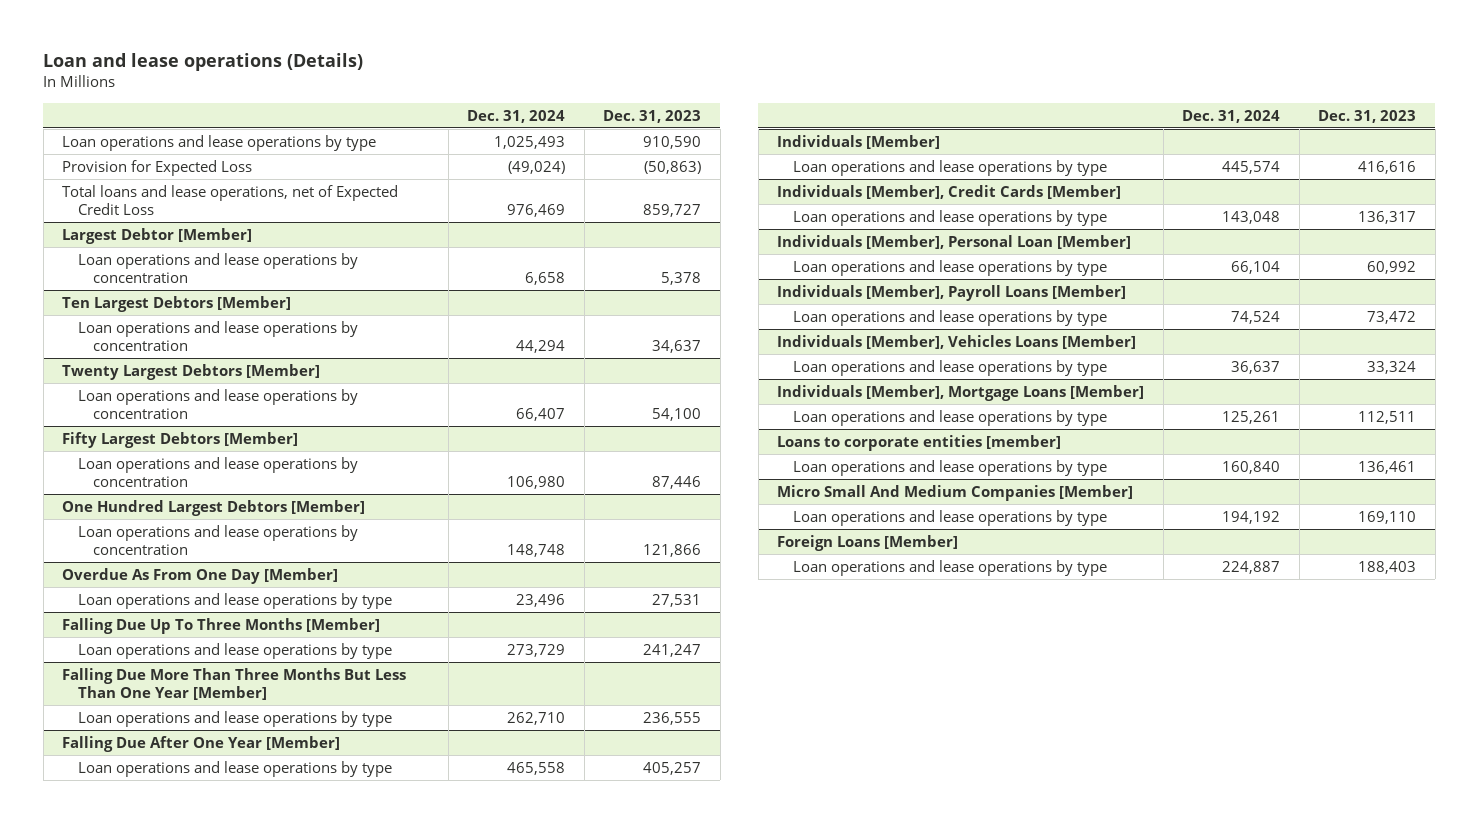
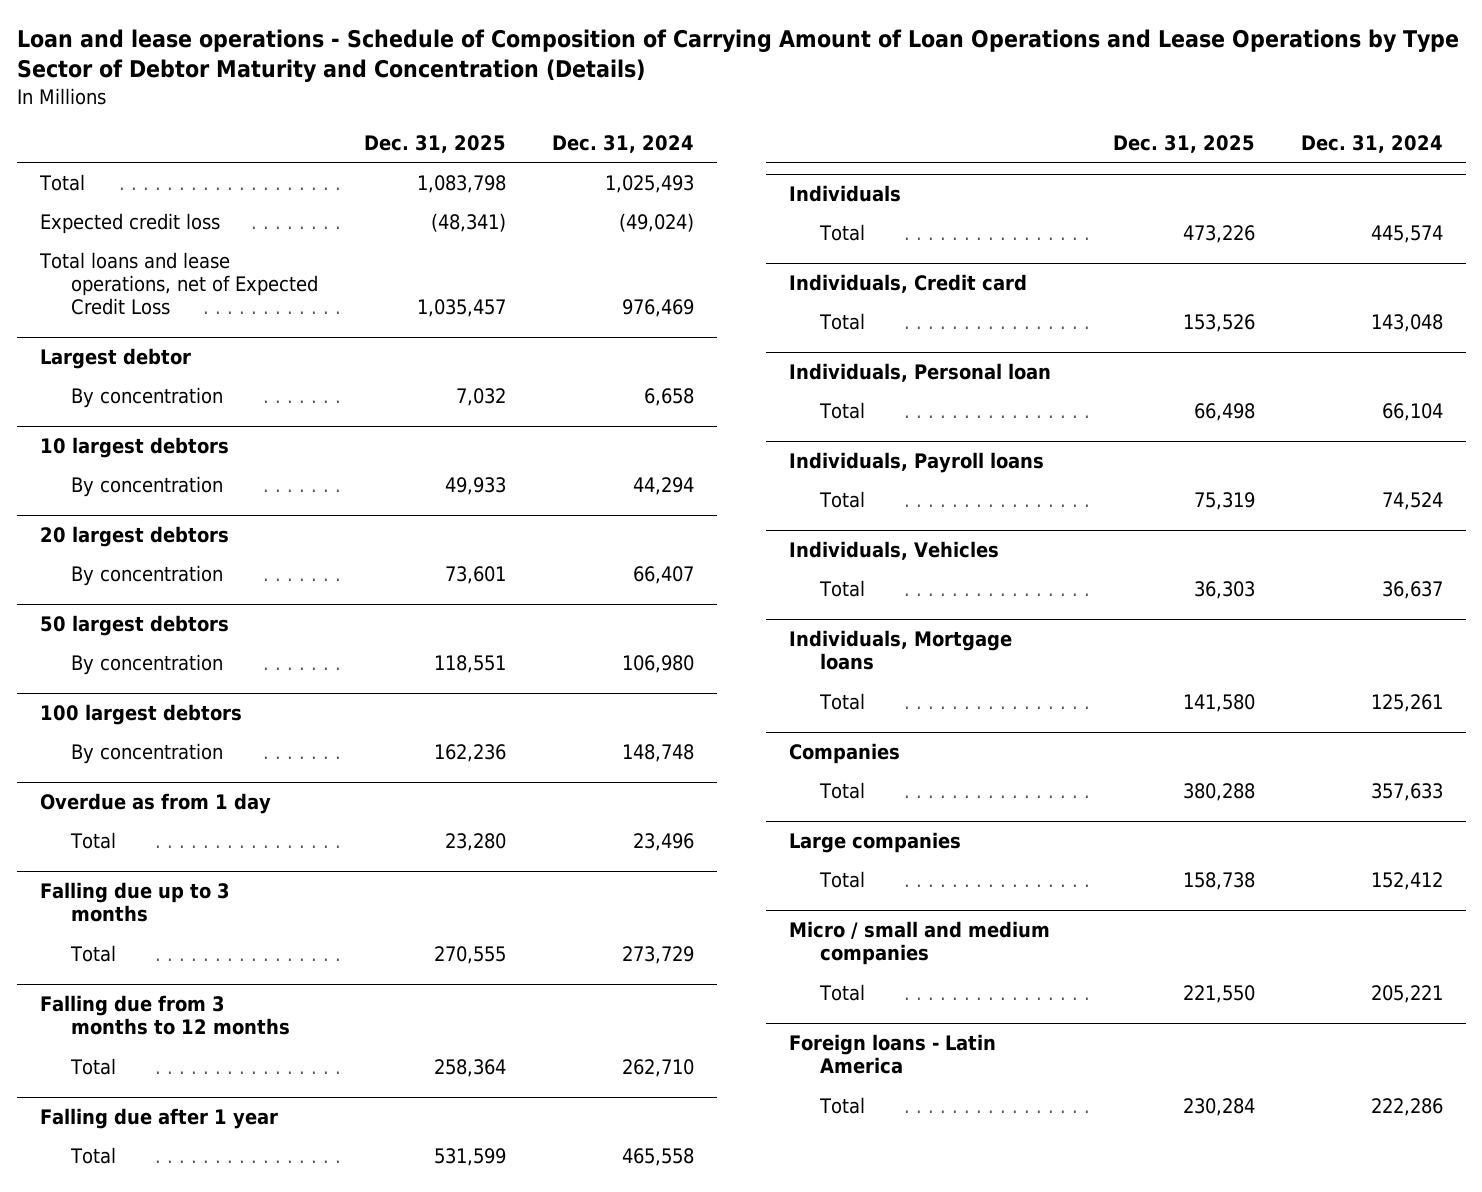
- Loan and lease operations (Details)
+ Loan and lease operations - Schedule of Composition of Carrying Amount of Loan Operations and Lease Operations by Type Sector of Debtor Maturity and Concentration (Details)
- | Dec. 31, 2024 | Dec. 31, 2023
+ | Dec. 31, 2025 | Dec. 31, 2024
- Loan operations and lease operations by type | 1,025,493 | 910,590
- Provision for Expected Loss | (49,024) | (50,863)
+ Total | 1,083,798 | 1,025,493
+ Expected credit loss | (48,341) | (49,024)
- Largest Debtor [Member]
- Loan operations and lease operations by concentration | 6,658 | 5,378
- Ten Largest Debtors [Member]
- Loan operations and lease operations by concentration | 44,294 | 34,637
- Twenty Largest Debtors [Member]
- Loan operations and lease operations by concentration | 66,407 | 54,100
- Fifty Largest Debtors [Member]
- Loan operations and lease operations by concentration | 106,980 | 87,446
- One Hundred Largest Debtors [Member]
- Loan operations and lease operations by concentration | 148,748 | 121,866
- Overdue As From One Day [Member]
- Loan operations and lease operations by type | 23,496 | 27,531
- Falling Due Up To Three Months [Member]
- Loan operations and lease operations by type | 273,729 | 241,247
- Falling Due More Than Three Months But Less Than One Year [Member]
- Loan operations and lease operations by type | 262,710 | 236,555
- Falling Due After One Year [Member]
- Loan operations and lease operations by type | 465,558 | 405,257
- Individuals [Member]
- Loan operations and lease operations by type | 445,574 | 416,616
- Individuals [Member], Credit Cards [Member]
- Loan operations and lease operations by type | 143,048 | 136,317
- Individuals [Member], Personal Loan [Member]
- Loan operations and lease operations by type | 66,104 | 60,992
- Individuals [Member], Payroll Loans [Member]
- Loan operations and lease operations by type | 74,524 | 73,472
- Individuals [Member], Vehicles Loans [Member]
- Loan operations and lease operations by type | 36,637 | 33,324
- Individuals [Member], Mortgage Loans [Member]
- Loan operations and lease operations by type | 125,261 | 112,511
- Loans to corporate entities [member]
- Loan operations and lease operations by type | 160,840 | 136,461
- Micro Small And Medium Companies [Member]
- Loan operations and lease operations by type | 194,192 | 169,110
- Foreign Loans [Member]
- Loan operations and lease operations by type | 224,887 | 188,403
+ Largest debtor
+ By concentration | 7,032 | 6,658
+ 10 largest debtors
+ By concentration | 49,933 | 44,294
+ 20 largest debtors
+ By concentration | 73,601 | 66,407
+ 50 largest debtors
+ By concentration | 118,551 | 106,980
+ 100 largest debtors
+ By concentration | 162,236 | 148,748
+ Overdue as from 1 day
+ Total | 23,280 | 23,496
+ Falling due up to 3 months
+ Total | 270,555 | 273,729
+ Falling due from 3 months to 12 months
+ Total | 258,364 | 262,710
+ Falling due after 1 year
+ Total | 531,599 | 465,558
+ Individuals
+ Total | 473,226 | 445,574
+ Individuals, Credit card
+ Total | 153,526 | 143,048
+ Individuals, Personal loan
+ Total | 66,498 | 66,104
+ Individuals, Payroll loans
+ Total | 75,319 | 74,524
+ Individuals, Vehicles
+ Total | 36,303 | 36,637
+ Individuals, Mortgage loans
+ Total | 141,580 | 125,261
+ Companies
+ Total | 380,288 | 357,633
+ Large companies
+ Total | 158,738 | 152,412
+ Micro / small and medium companies
+ Total | 221,550 | 205,221
+ Foreign loans - Latin America
+ Total | 230,284 | 222,286

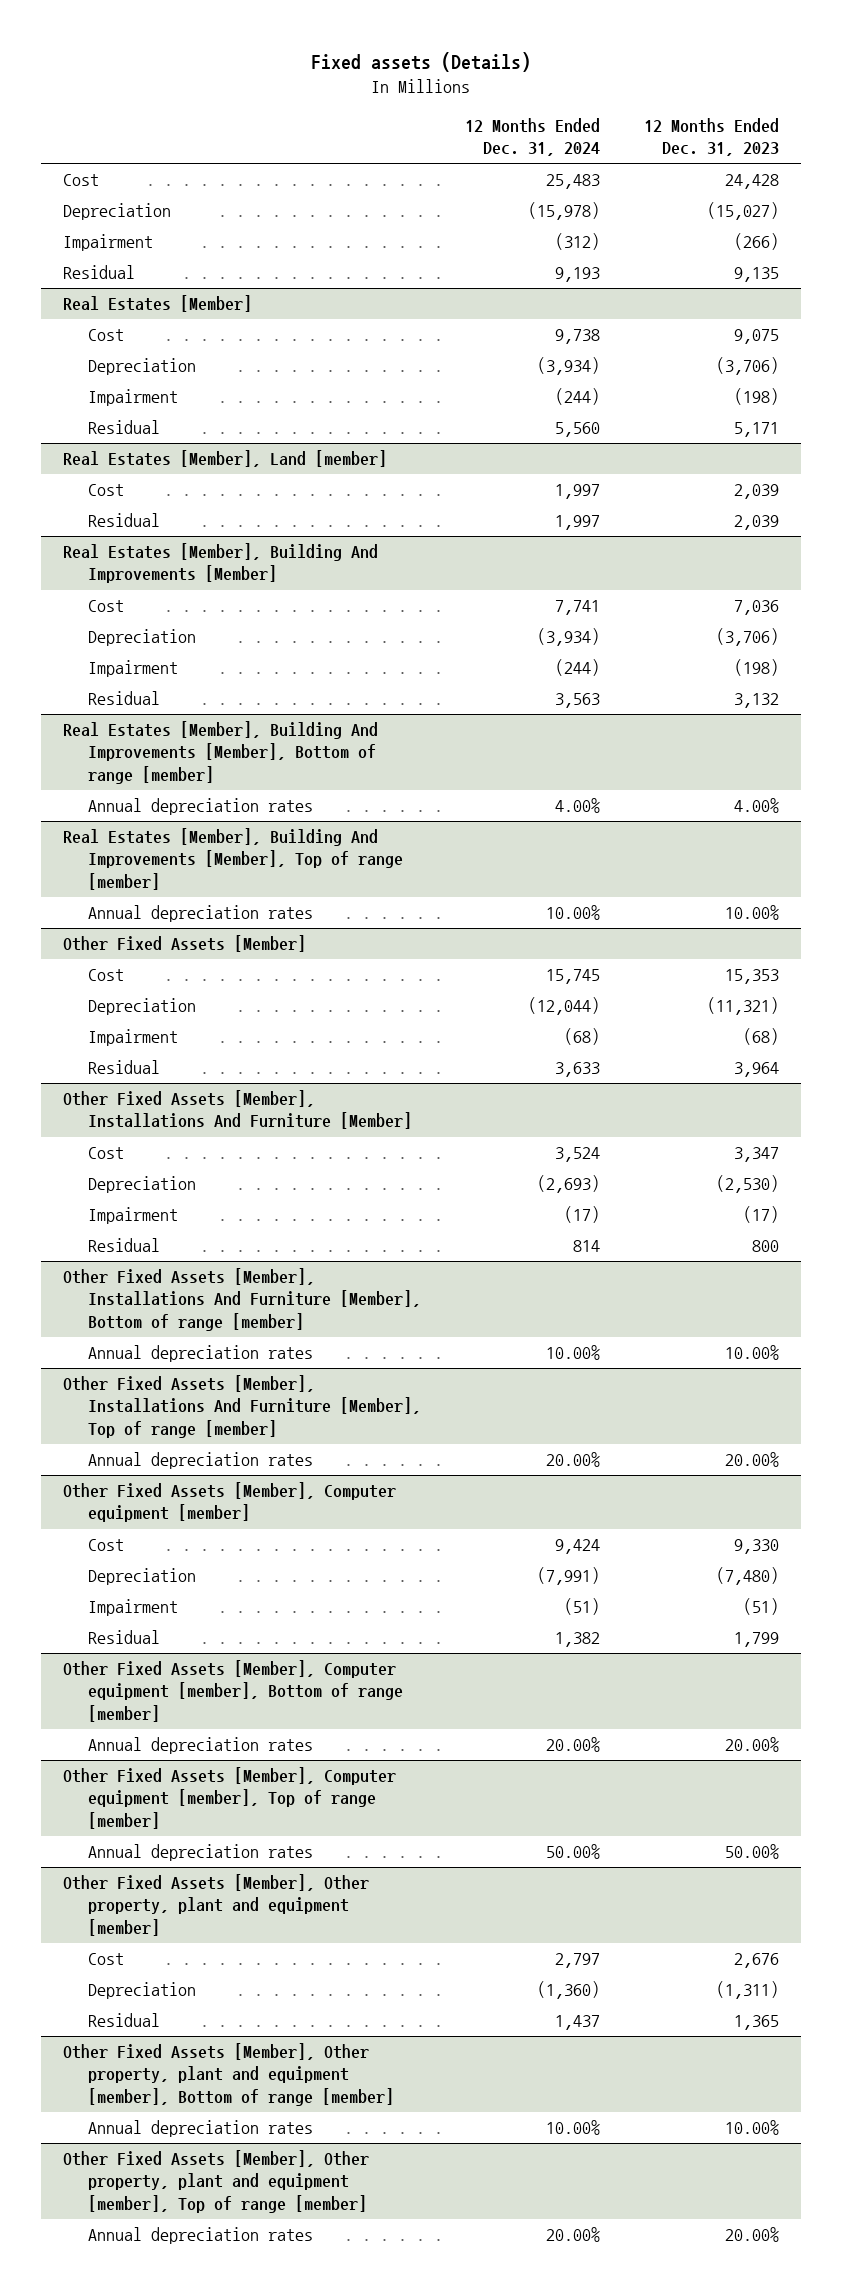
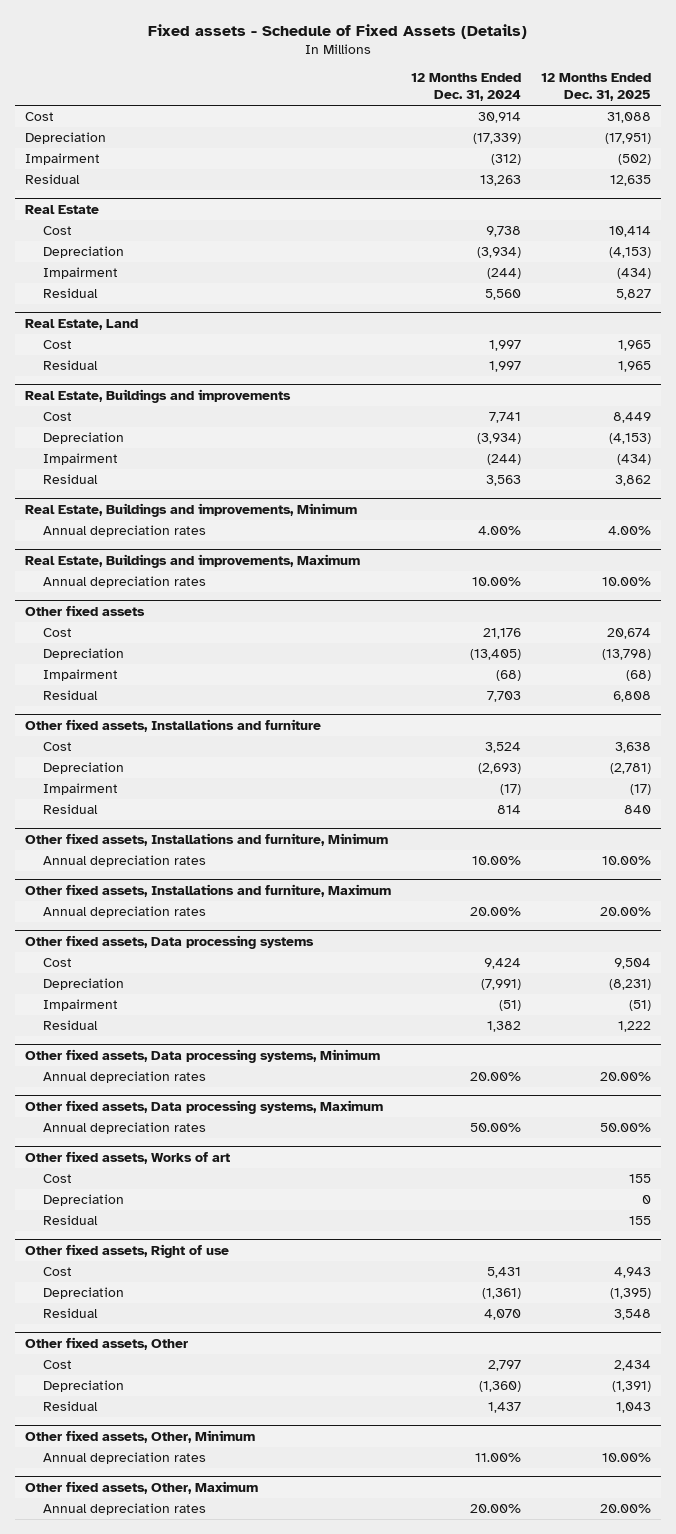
- Fixed assets (Details)
+ Fixed assets - Schedule of Fixed Assets (Details)
- | 12 Months Ended Dec. 31, 2024 | 12 Months Ended Dec. 31, 2023
+ | 12 Months Ended Dec. 31, 2024 | 12 Months Ended Dec. 31, 2025
- Cost | 25,483 | 24,428
- Depreciation | (15,978) | (15,027)
+ Cost | 30,914 | 31,088
+ Depreciation | (17,339) | (17,951)
- Residual | 9,193 | 9,135
- Real Estates [Member]
+ Residual | 13,263 | 12,635
+ Real Estate
- Real Estates [Member], Land [member]
+ Real Estate, Land
- Real Estates [Member], Building And Improvements [Member]
+ Real Estate, Buildings and improvements
- Real Estates [Member], Building And Improvements [Member], Bottom of range [member]
+ Real Estate, Buildings and improvements, Minimum
- Real Estates [Member], Building And Improvements [Member], Top of range [member]
+ Real Estate, Buildings and improvements, Maximum
- Other Fixed Assets [Member]
- Cost | 15,745 | 15,353
- Depreciation | (12,044) | (11,321)
+ Other fixed assets
+ Cost | 21,176 | 20,674
+ Depreciation | (13,405) | (13,798)
- Residual | 3,633 | 3,964
- Other Fixed Assets [Member], Installations And Furniture [Member]
+ Residual | 7,703 | 6,808
+ Other fixed assets, Installations and furniture
- Other Fixed Assets [Member], Installations And Furniture [Member], Bottom of range [member]
+ Other fixed assets, Installations and furniture, Minimum
- Other Fixed Assets [Member], Installations And Furniture [Member], Top of range [member]
+ Other fixed assets, Installations and furniture, Maximum
- Other Fixed Assets [Member], Computer equipment [member]
+ Other fixed assets, Data processing systems
- Other Fixed Assets [Member], Computer equipment [member], Bottom of range [member]
+ Other fixed assets, Data processing systems, Minimum
- Other Fixed Assets [Member], Computer equipment [member], Top of range [member]
+ Other fixed assets, Data processing systems, Maximum
- Other Fixed Assets [Member], Other property, plant and equipment [member]
+ Other fixed assets, Works of art
+ Cost | | 155
+ Depreciation | | 0
+ Residual | | 155
+ Other fixed assets, Right of use
+ Cost | 5,431 | 4,943
+ Depreciation | (1,361) | (1,395)
+ Residual | 4,070 | 3,548
+ Other fixed assets, Other
- Other Fixed Assets [Member], Other property, plant and equipment [member], Bottom of range [member]
- Annual depreciation rates | 10.00% | 10.00%
- Other Fixed Assets [Member], Other property, plant and equipment [member], Top of range [member]
+ Other fixed assets, Other, Minimum
+ Annual depreciation rates | 11.00% | 10.00%
+ Other fixed assets, Other, Maximum

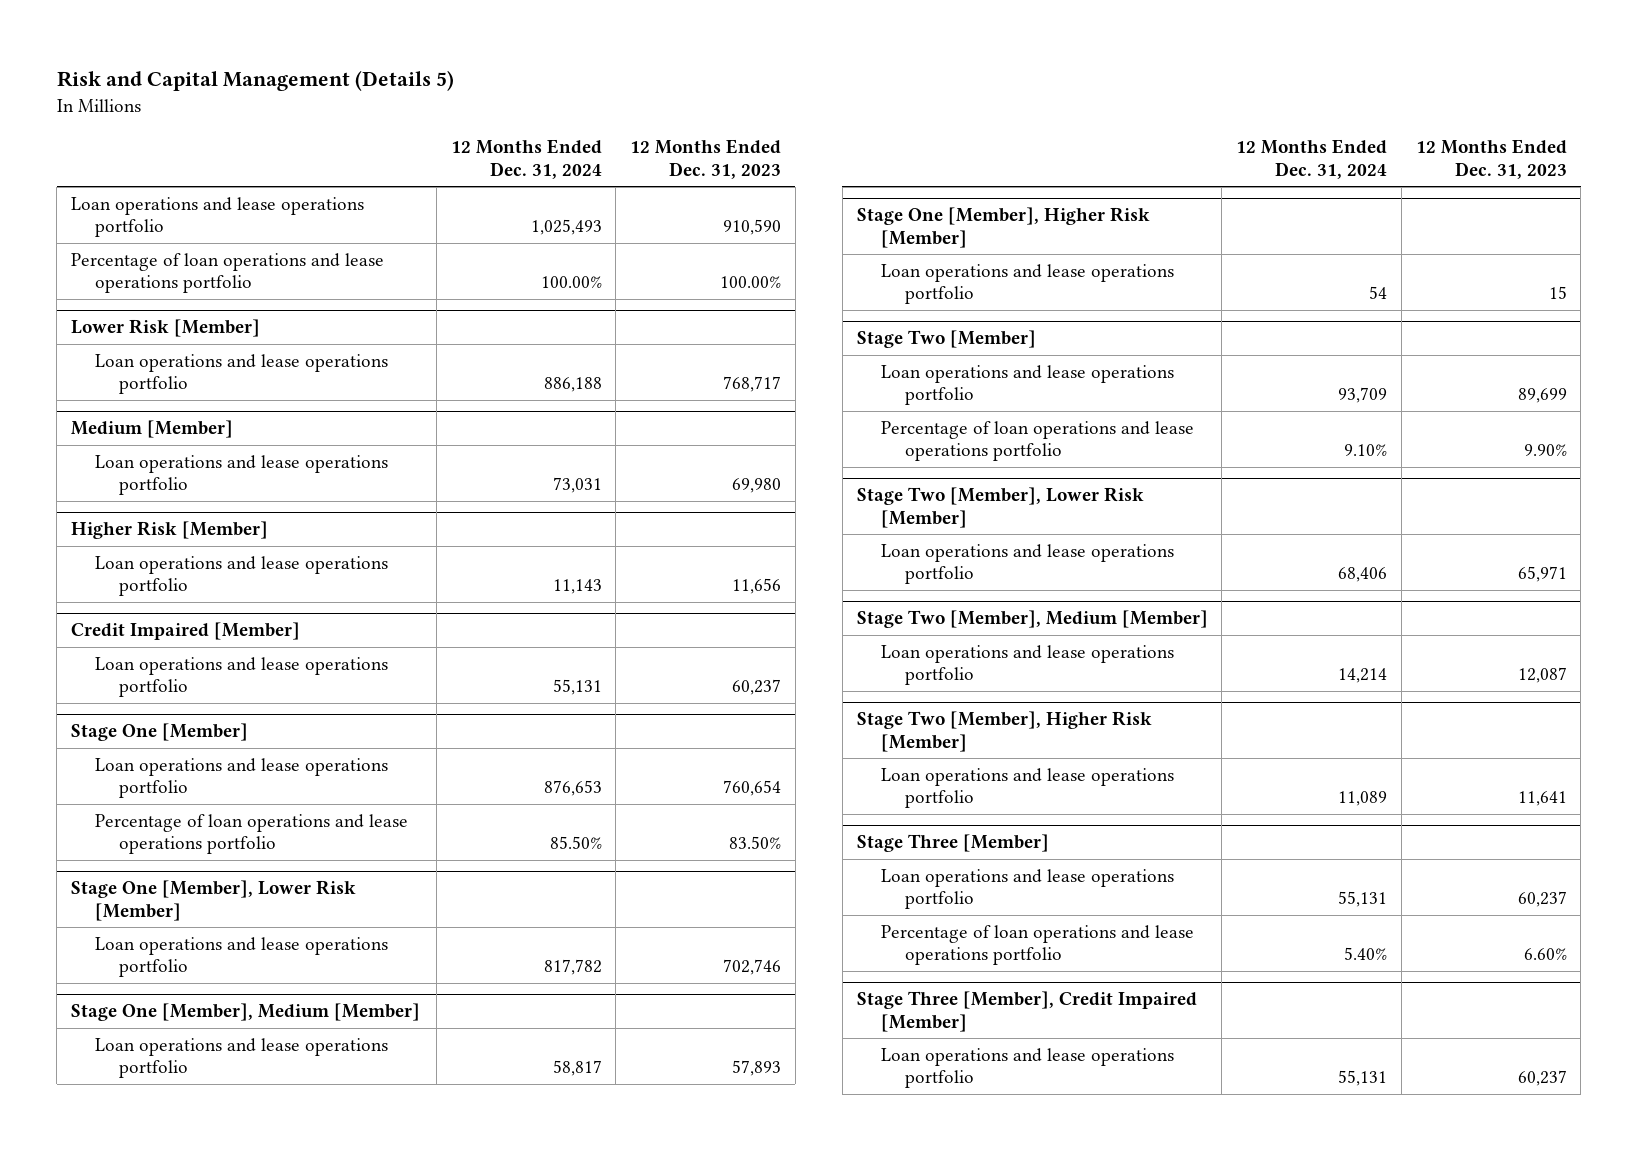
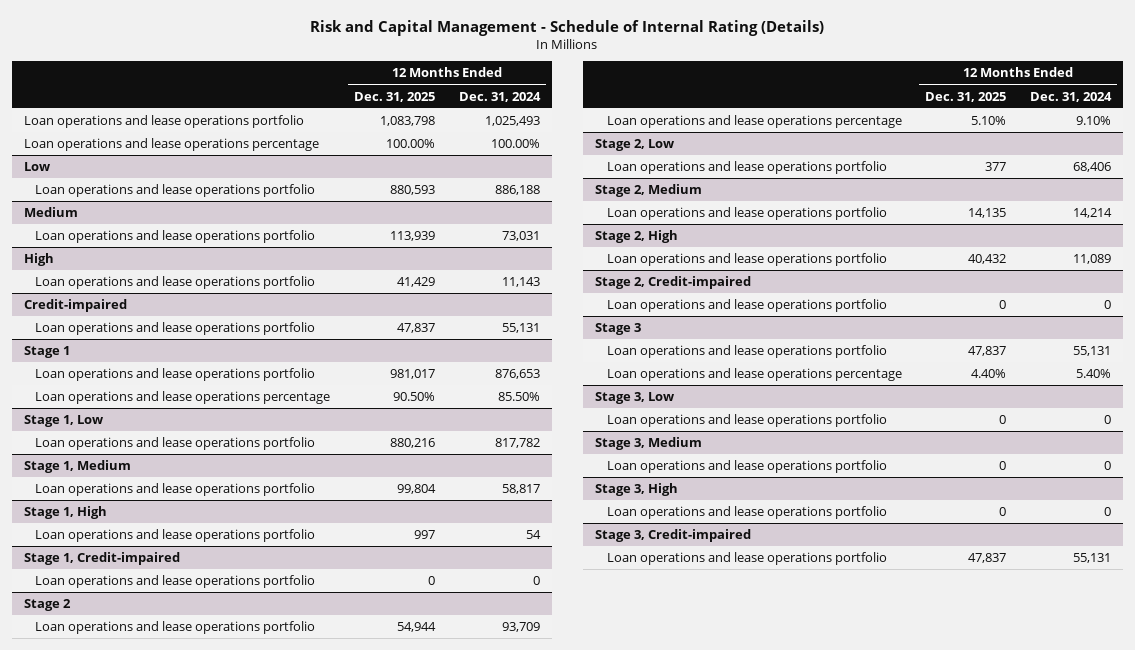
- Risk and Capital Management (Details 5)
+ Risk and Capital Management - Schedule of Internal Rating (Details)
- | 12 Months Ended Dec. 31, 2024 | 12 Months Ended Dec. 31, 2023
+ | 12 Months Ended Dec. 31, 2025 | 12 Months Ended Dec. 31, 2024
- Percentage of loan operations and lease operations portfolio | 100.00% | 100.00%
- Lower Risk [Member]
+ Loan operations and lease operations percentage | 100.00% | 100.00%
+ Low
- Medium [Member]
+ Medium
- Higher Risk [Member]
+ High
- Credit Impaired [Member]
+ Credit-impaired
- Stage One [Member]
+ Stage 1
- Percentage of loan operations and lease operations portfolio | 85.50% | 83.50%
- Stage One [Member], Lower Risk [Member]
+ Loan operations and lease operations percentage | 90.50% | 85.50%
+ Stage 1, Low
- Stage One [Member], Medium [Member]
+ Stage 1, Medium
- Stage One [Member], Higher Risk [Member]
+ Stage 1, High
- Stage Two [Member]
+ Stage 1, Credit-impaired
+ Loan operations and lease operations portfolio | 0 | 0
+ Stage 2
- Percentage of loan operations and lease operations portfolio | 9.10% | 9.90%
- Stage Two [Member], Lower Risk [Member]
+ Loan operations and lease operations percentage | 5.10% | 9.10%
+ Stage 2, Low
- Stage Two [Member], Medium [Member]
+ Stage 2, Medium
- Stage Two [Member], Higher Risk [Member]
+ Stage 2, High
- Stage Three [Member]
+ Stage 2, Credit-impaired
+ Loan operations and lease operations portfolio | 0 | 0
+ Stage 3
- Percentage of loan operations and lease operations portfolio | 5.40% | 6.60%
- Stage Three [Member], Credit Impaired [Member]
+ Loan operations and lease operations percentage | 4.40% | 5.40%
+ Stage 3, Low
+ Loan operations and lease operations portfolio | 0 | 0
+ Stage 3, Medium
+ Loan operations and lease operations portfolio | 0 | 0
+ Stage 3, High
+ Loan operations and lease operations portfolio | 0 | 0
+ Stage 3, Credit-impaired

